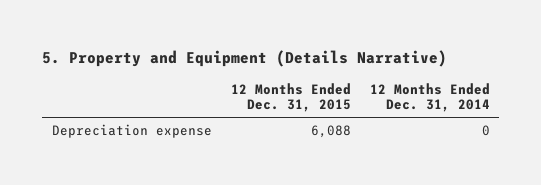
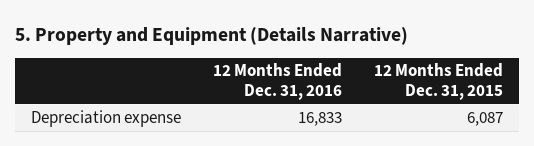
- | 12 Months Ended Dec. 31, 2015 | 12 Months Ended Dec. 31, 2014
+ | 12 Months Ended Dec. 31, 2016 | 12 Months Ended Dec. 31, 2015
- Depreciation expense | 6,088 | 0
+ Depreciation expense | 16,833 | 6,087

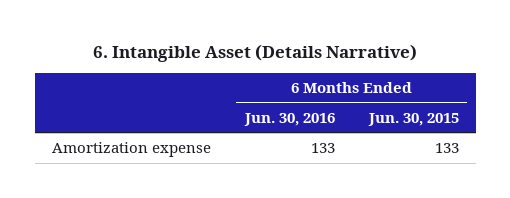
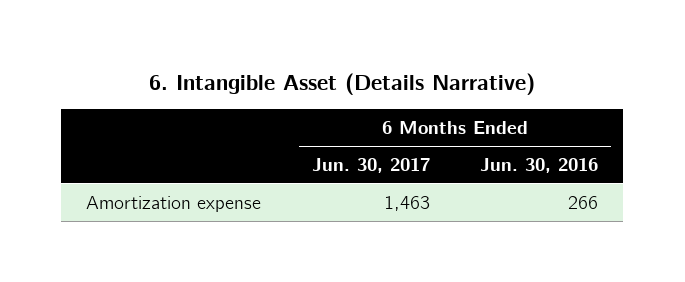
- | 6 Months Ended Jun. 30, 2016 | 6 Months Ended Jun. 30, 2015
+ | 6 Months Ended Jun. 30, 2017 | 6 Months Ended Jun. 30, 2016
- Amortization expense | 133 | 133
+ Amortization expense | 1,463 | 266

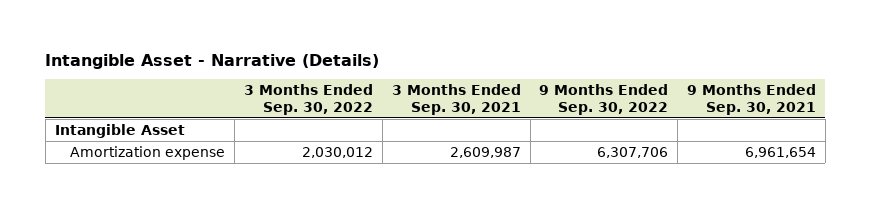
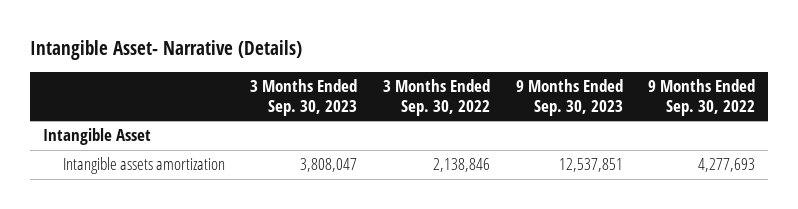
- Intangible Asset - Narrative (Details)
+ Intangible Asset- Narrative (Details)
- | 3 Months Ended Sep. 30, 2022 | 3 Months Ended Sep. 30, 2021 | 9 Months Ended Sep. 30, 2022 | 9 Months Ended Sep. 30, 2021
+ | 3 Months Ended Sep. 30, 2023 | 3 Months Ended Sep. 30, 2022 | 9 Months Ended Sep. 30, 2023 | 9 Months Ended Sep. 30, 2022
- Amortization expense | 2,030,012 | 2,609,987 | 6,307,706 | 6,961,654
+ Intangible assets amortization | 3,808,047 | 2,138,846 | 12,537,851 | 4,277,693

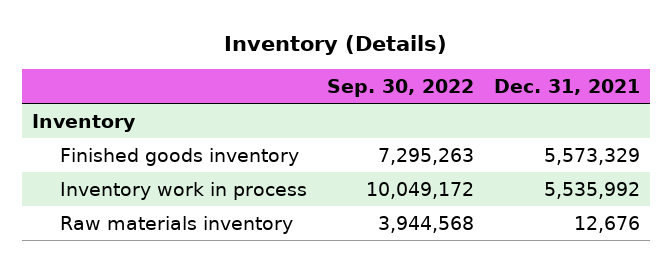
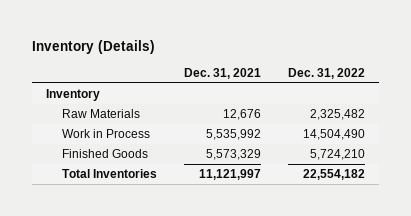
- | Sep. 30, 2022 | Dec. 31, 2021
+ | Dec. 31, 2021 | Dec. 31, 2022
- Finished goods inventory | 7,295,263 | 5,573,329
- Inventory work in process | 10,049,172 | 5,535,992
- Raw materials inventory | 3,944,568 | 12,676
+ Raw Materials | 12,676 | 2,325,482
+ Work in Process | 5,535,992 | 14,504,490
+ Finished Goods | 5,573,329 | 5,724,210
+ Total Inventories | 11,121,997 | 22,554,182

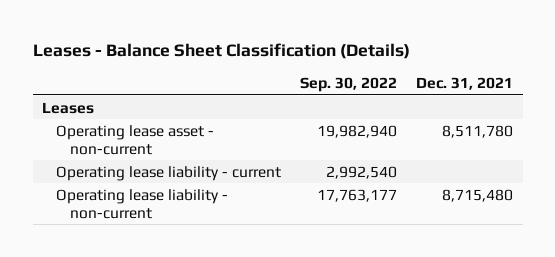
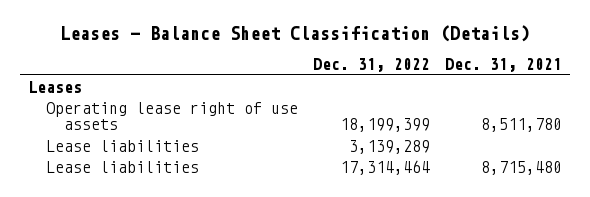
- | Sep. 30, 2022 | Dec. 31, 2021
+ | Dec. 31, 2022 | Dec. 31, 2021
- Operating lease asset - non-current | 19,982,940 | 8,511,780
- Operating lease liability - current | 2,992,540 |
- Operating lease liability - non-current | 17,763,177 | 8,715,480
+ Operating lease right of use assets | 18,199,399 | 8,511,780
+ Lease liabilities | 3,139,289 |
+ Lease liabilities | 17,314,464 | 8,715,480

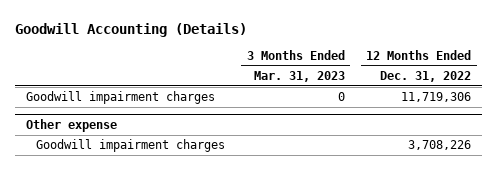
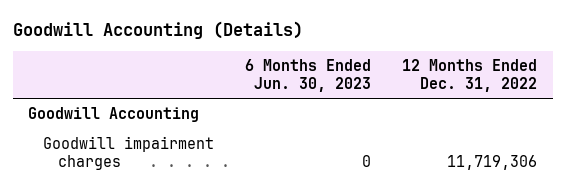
- | 3 Months Ended Mar. 31, 2023 | 12 Months Ended Dec. 31, 2022
+ | 6 Months Ended Jun. 30, 2023 | 12 Months Ended Dec. 31, 2022
+ Goodwill Accounting
- Other expense
- Goodwill impairment charges | | 3,708,226

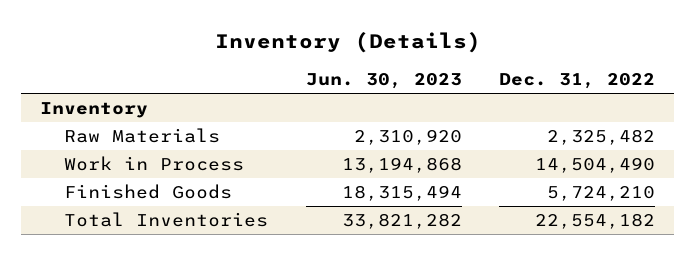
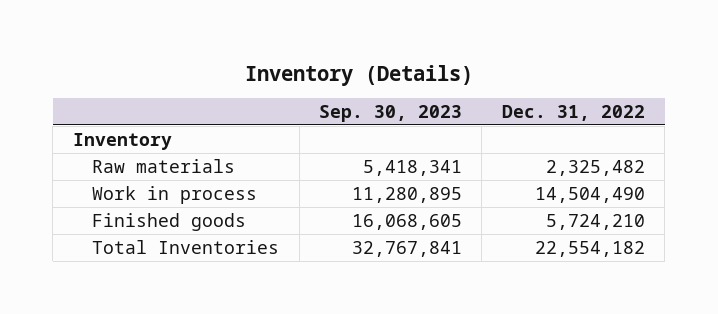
- | Jun. 30, 2023 | Dec. 31, 2022
+ | Sep. 30, 2023 | Dec. 31, 2022
- Raw Materials | 2,310,920 | 2,325,482
- Work in Process | 13,194,868 | 14,504,490
- Finished Goods | 18,315,494 | 5,724,210
+ Raw materials | 5,418,341 | 2,325,482
+ Work in process | 11,280,895 | 14,504,490
+ Finished goods | 16,068,605 | 5,724,210

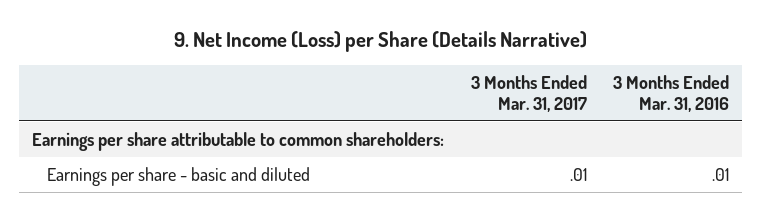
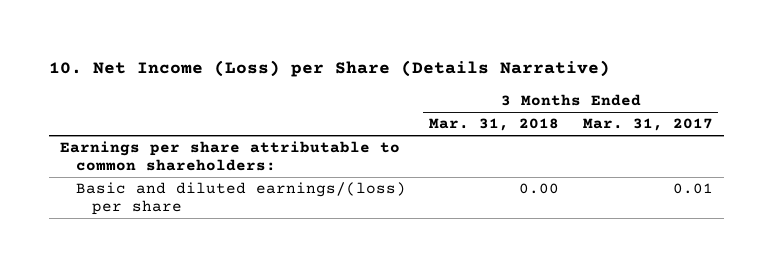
- 9. Net Income (Loss) per Share (Details Narrative)
+ 10. Net Income (Loss) per Share (Details Narrative)
- | 3 Months Ended Mar. 31, 2017 | 3 Months Ended Mar. 31, 2016
+ | 3 Months Ended Mar. 31, 2018 | 3 Months Ended Mar. 31, 2017
- Earnings per share - basic and diluted | .01 | .01
+ Basic and diluted earnings/(loss) per share | 0.00 | 0.01

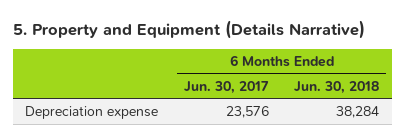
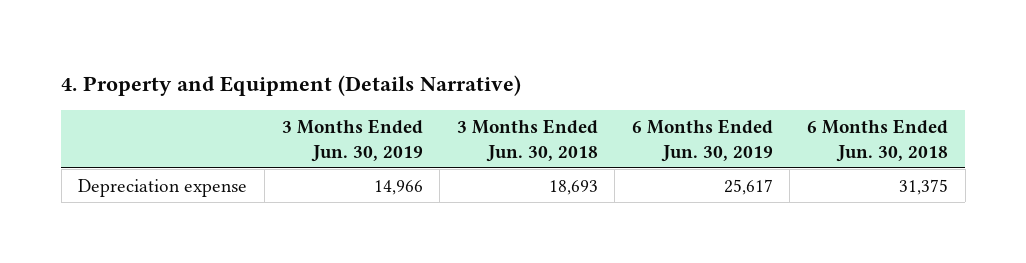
- 5. Property and Equipment (Details Narrative)
+ 4. Property and Equipment (Details Narrative)
- | 6 Months Ended Jun. 30, 2017 | 6 Months Ended Jun. 30, 2018
+ | 3 Months Ended Jun. 30, 2019 | 3 Months Ended Jun. 30, 2018 | 6 Months Ended Jun. 30, 2019 | 6 Months Ended Jun. 30, 2018
- Depreciation expense | 23,576 | 38,284
+ Depreciation expense | 14,966 | 18,693 | 25,617 | 31,375

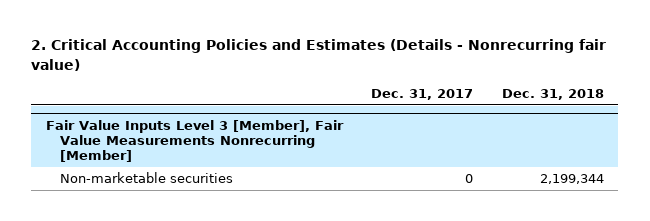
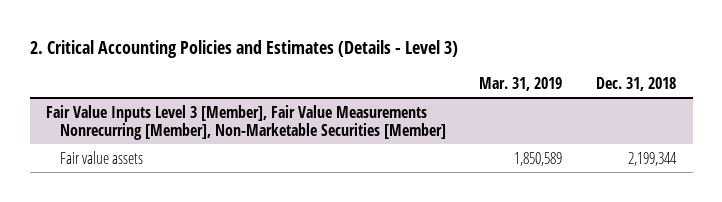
- 2. Critical Accounting Policies and Estimates (Details - Nonrecurring fair value)
+ 2. Critical Accounting Policies and Estimates (Details - Level 3)
- | Dec. 31, 2017 | Dec. 31, 2018
+ | Mar. 31, 2019 | Dec. 31, 2018
- Fair Value Inputs Level 3 [Member], Fair Value Measurements Nonrecurring [Member]
- Non-marketable securities | 0 | 2,199,344
+ Fair Value Inputs Level 3 [Member], Fair Value Measurements Nonrecurring [Member], Non-Marketable Securities [Member]
+ Fair value assets | 1,850,589 | 2,199,344

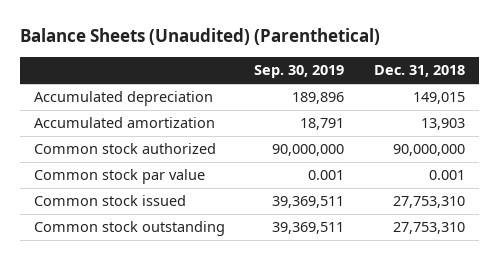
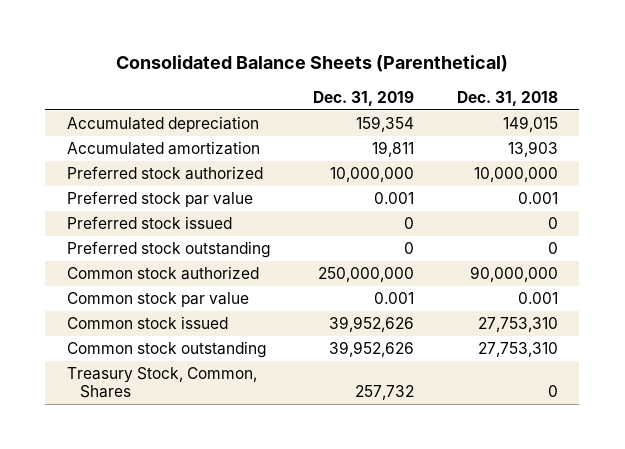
- Balance Sheets (Unaudited) (Parenthetical)
+ Consolidated Balance Sheets (Parenthetical)
- | Sep. 30, 2019 | Dec. 31, 2018
+ | Dec. 31, 2019 | Dec. 31, 2018
+ Preferred stock authorized | 10,000,000 | 10,000,000
+ Preferred stock par value | 0.001 | 0.001
+ Preferred stock issued | 0 | 0
+ Preferred stock outstanding | 0 | 0
+ Treasury Stock, Common, Shares | 257,732 | 0

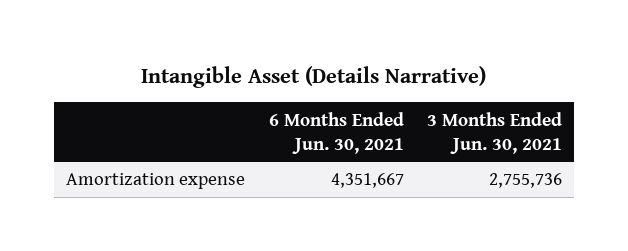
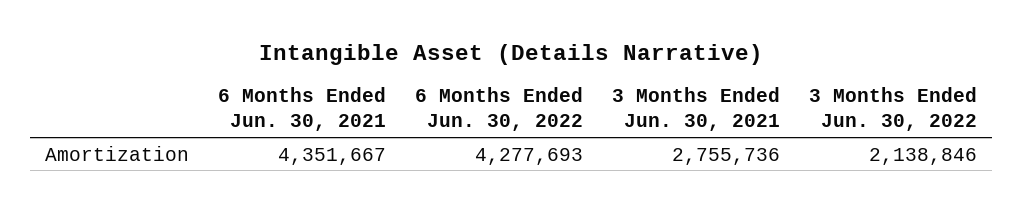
- | 6 Months Ended Jun. 30, 2021 | 3 Months Ended Jun. 30, 2021
+ | 6 Months Ended Jun. 30, 2021 | 6 Months Ended Jun. 30, 2022 | 3 Months Ended Jun. 30, 2021 | 3 Months Ended Jun. 30, 2022
- Amortization expense | 4,351,667 | 2,755,736
+ Amortization | 4,351,667 | 4,277,693 | 2,755,736 | 2,138,846

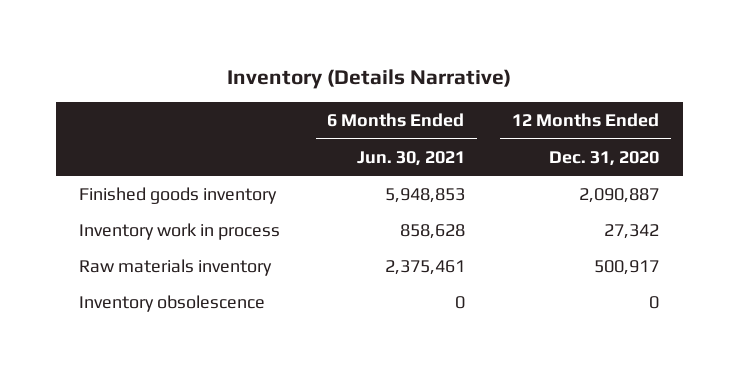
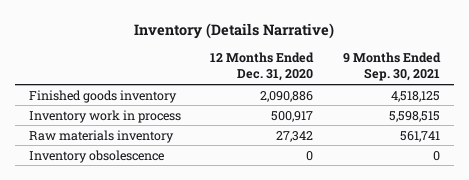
- | 6 Months Ended Jun. 30, 2021 | 12 Months Ended Dec. 31, 2020
+ | 12 Months Ended Dec. 31, 2020 | 9 Months Ended Sep. 30, 2021
- Finished goods inventory | 5,948,853 | 2,090,887
- Inventory work in process | 858,628 | 27,342
- Raw materials inventory | 2,375,461 | 500,917
+ Finished goods inventory | 2,090,886 | 4,518,125
+ Inventory work in process | 500,917 | 5,598,515
+ Raw materials inventory | 27,342 | 561,741

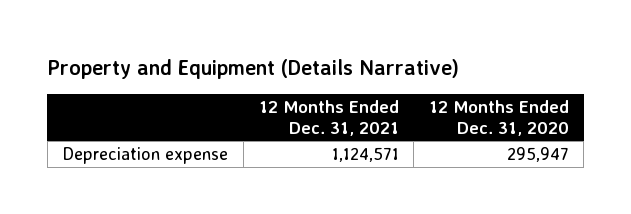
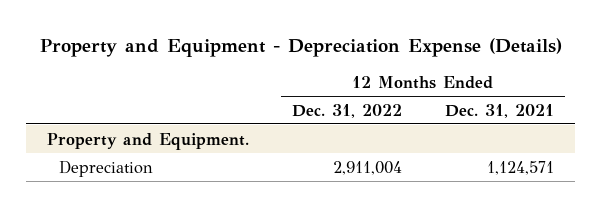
- Property and Equipment (Details Narrative)
+ Property and Equipment - Depreciation Expense (Details)
- | 12 Months Ended Dec. 31, 2021 | 12 Months Ended Dec. 31, 2020
+ | 12 Months Ended Dec. 31, 2022 | 12 Months Ended Dec. 31, 2021
- Depreciation expense | 1,124,571 | 295,947
+ Property and Equipment.
+ Depreciation | 2,911,004 | 1,124,571

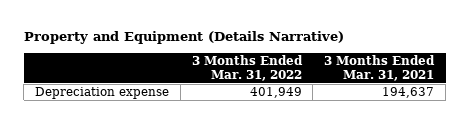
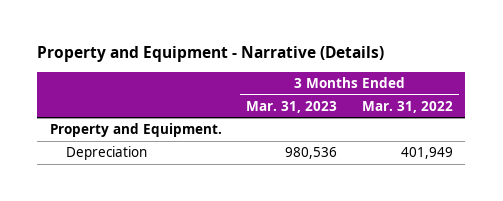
- Property and Equipment (Details Narrative)
+ Property and Equipment - Narrative (Details)
- | 3 Months Ended Mar. 31, 2022 | 3 Months Ended Mar. 31, 2021
+ | 3 Months Ended Mar. 31, 2023 | 3 Months Ended Mar. 31, 2022
- Depreciation expense | 401,949 | 194,637
+ Property and Equipment.
+ Depreciation | 980,536 | 401,949

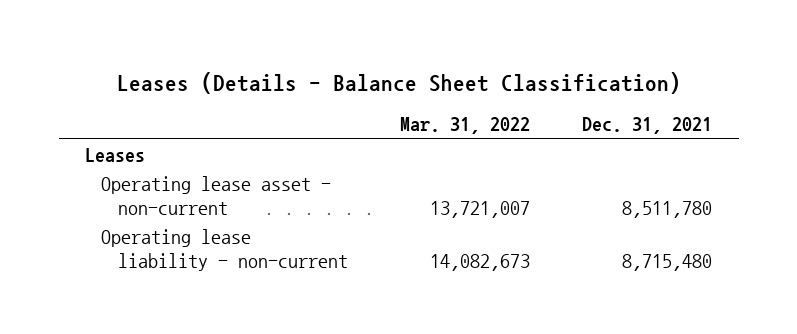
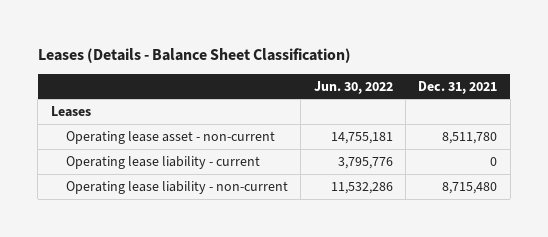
- | Mar. 31, 2022 | Dec. 31, 2021
+ | Jun. 30, 2022 | Dec. 31, 2021
+ Operating lease liability - current | 3,795,776 | 0

